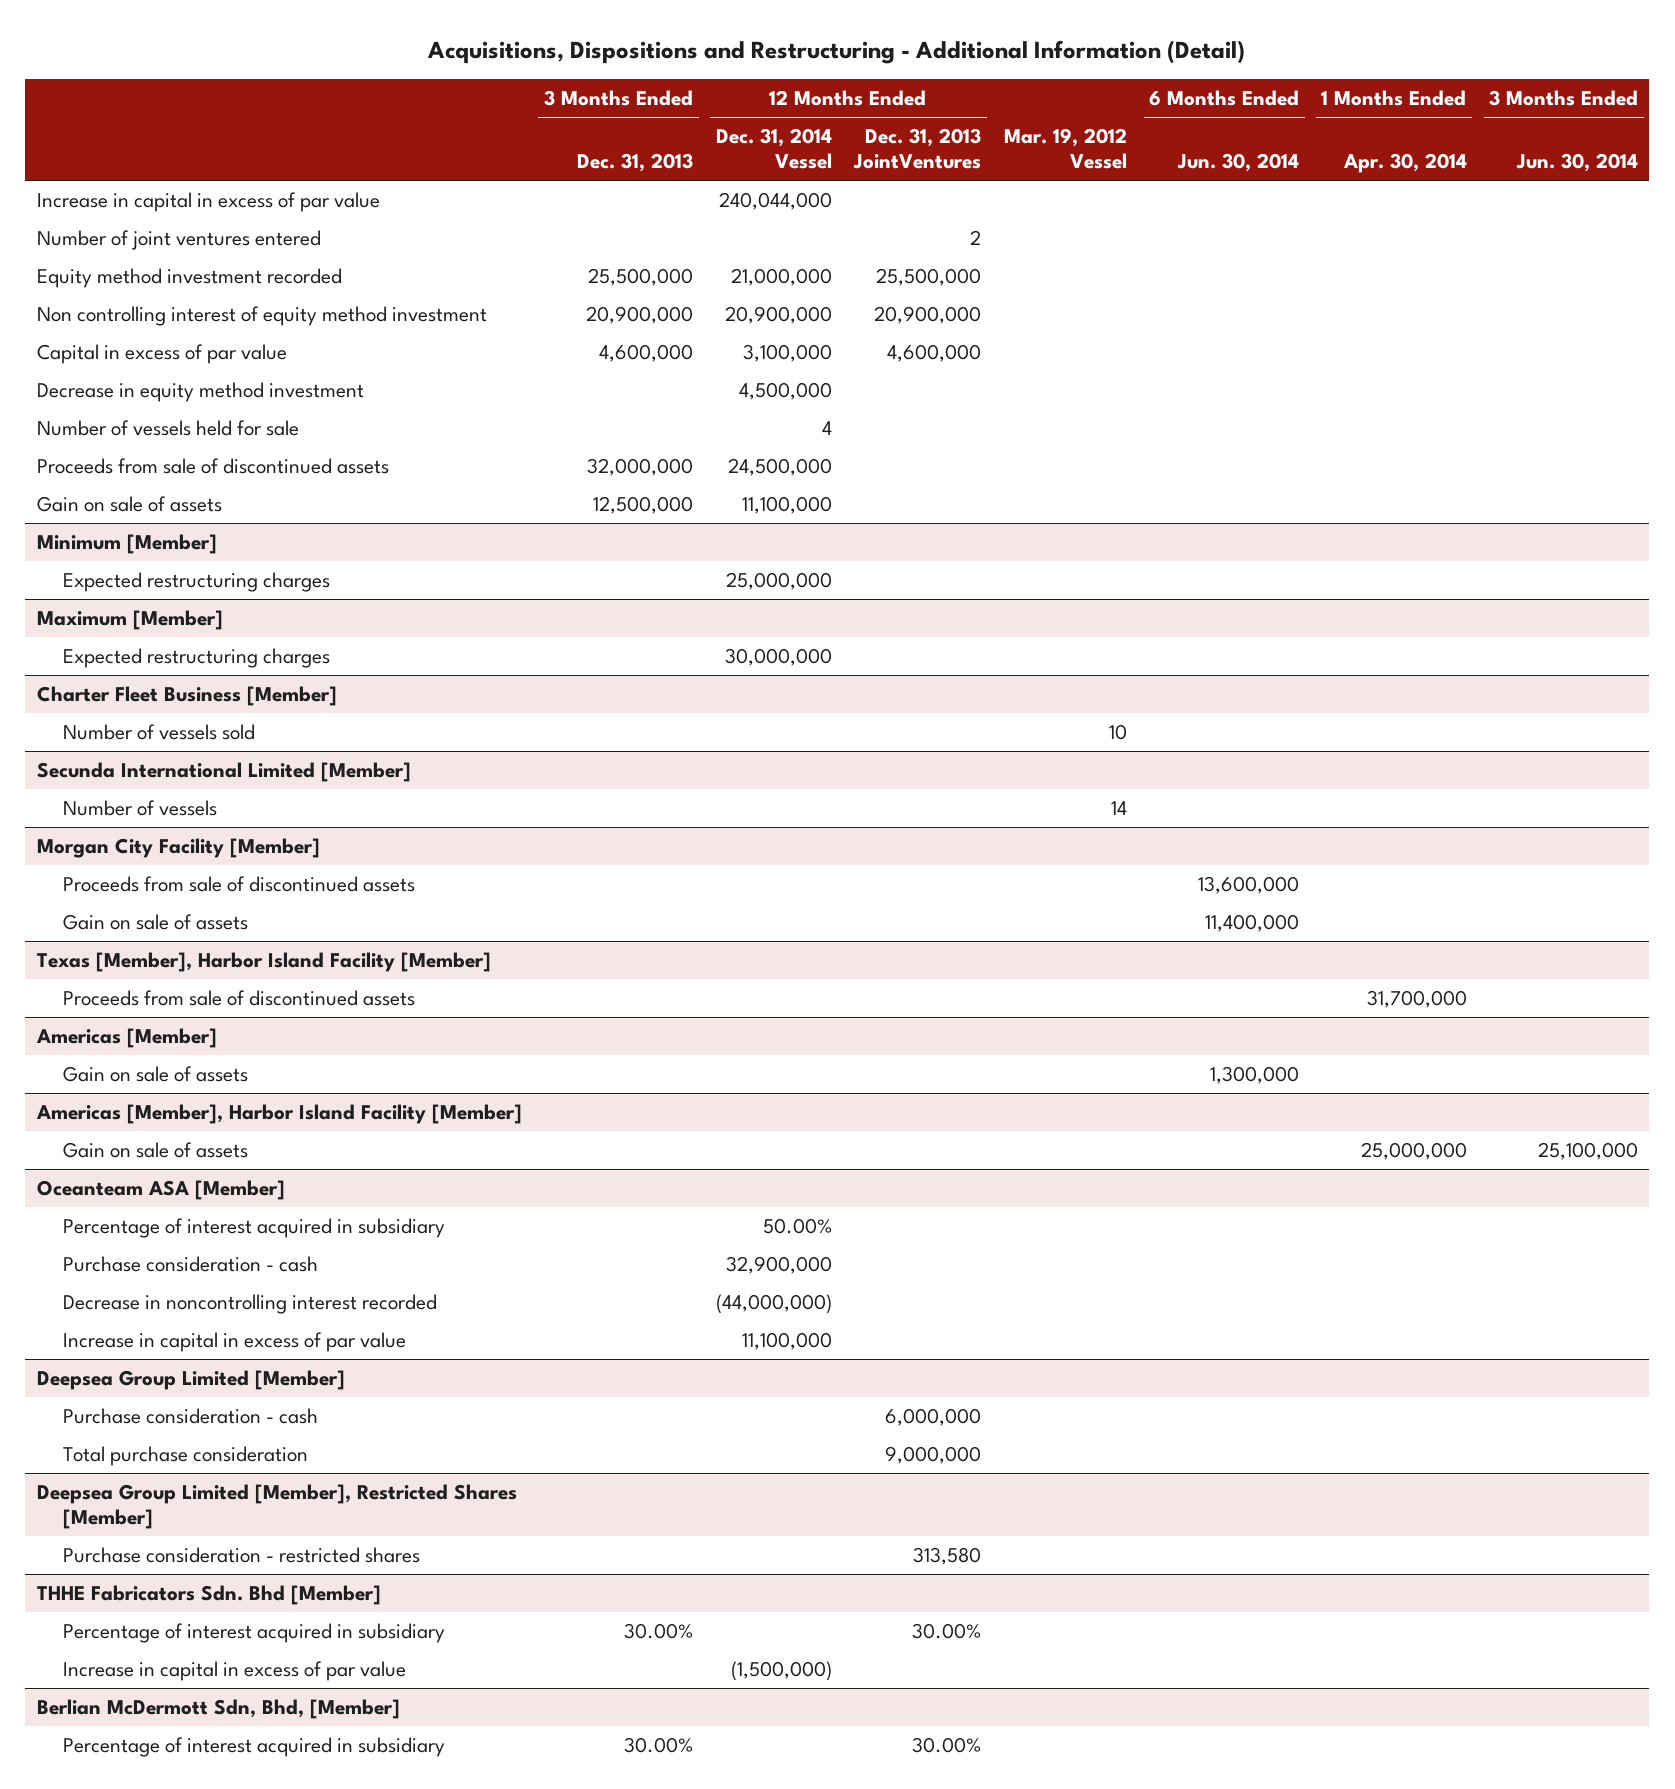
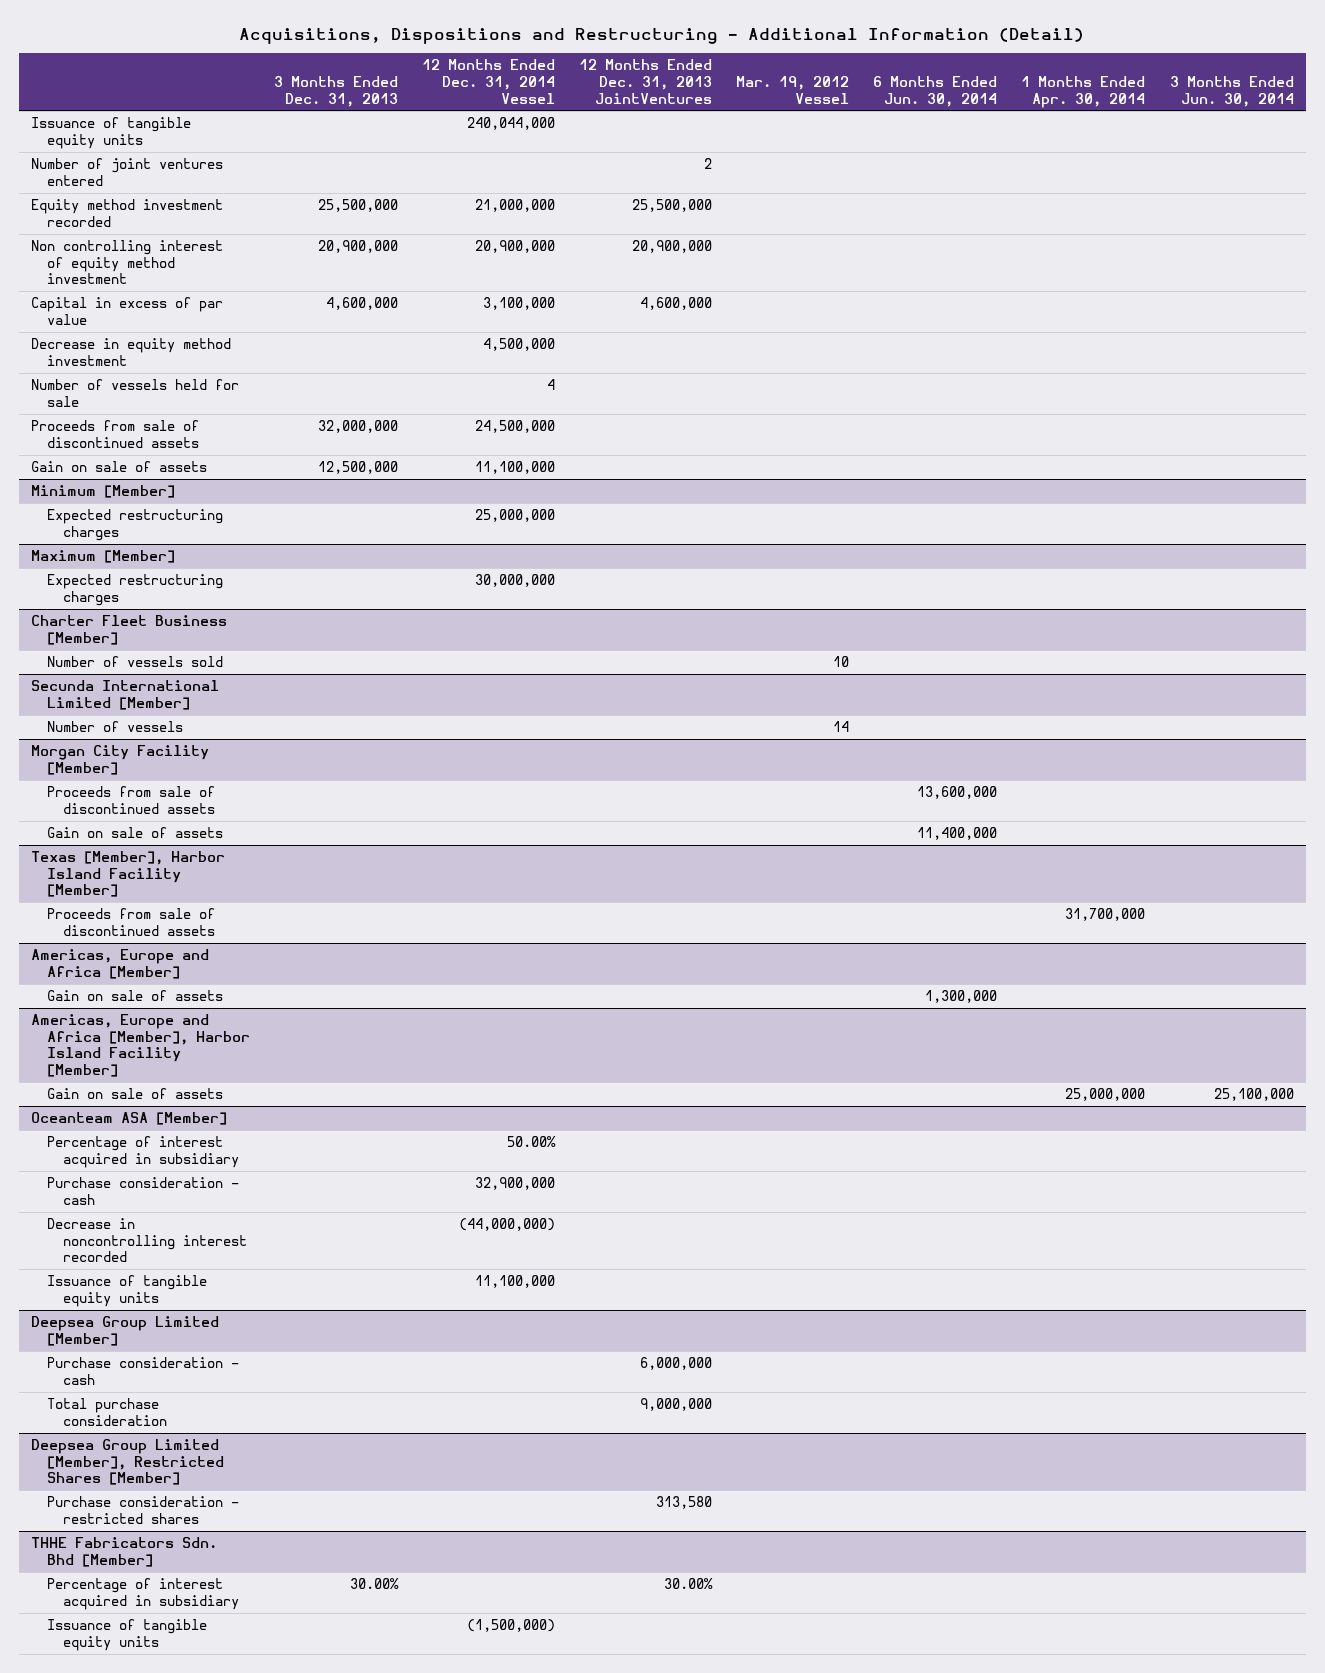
- Increase in capital in excess of par value | | 240,044,000 | | | | |
+ Issuance of tangible equity units | | 240,044,000 | | | | |
- Americas [Member]
+ Americas, Europe and Africa [Member]
- Americas [Member], Harbor Island Facility [Member]
+ Americas, Europe and Africa [Member], Harbor Island Facility [Member]
@ Oceanteam ASA [Member]
- Increase in capital in excess of par value | | 11,100,000 | | | | |
+ Issuance of tangible equity units | | 11,100,000 | | | | |
@ THHE Fabricators Sdn. Bhd [Member]
- Increase in capital in excess of par value | | (1,500,000) | | | | |
- Berlian McDermott Sdn, Bhd, [Member]
- Percentage of interest acquired in subsidiary | 30.00% | | 30.00% | | | |
@ THHE Fabricators Sdn. Bhd [Member]
+ Issuance of tangible equity units | | (1,500,000) | | | | |

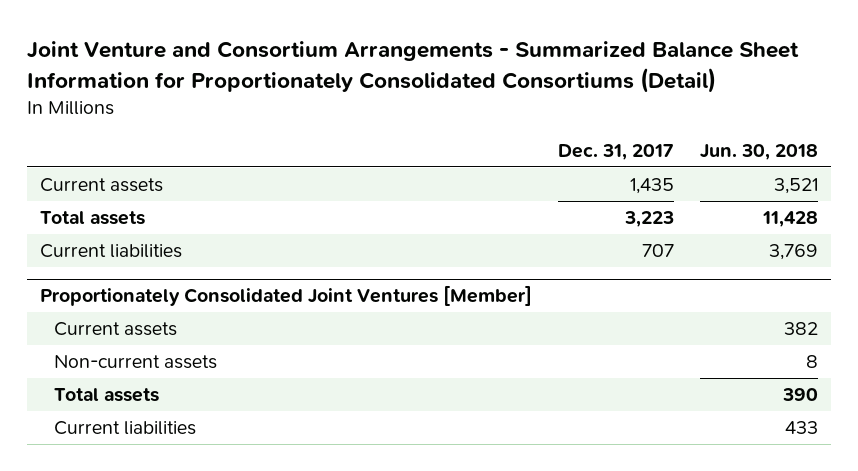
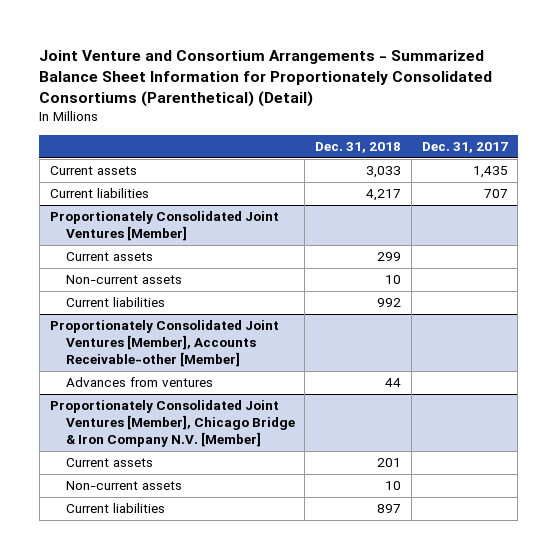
- Joint Venture and Consortium Arrangements - Summarized Balance Sheet Information for Proportionately Consolidated Consortiums (Detail)
+ Joint Venture and Consortium Arrangements - Summarized Balance Sheet Information for Proportionately Consolidated Consortiums (Parenthetical) (Detail)
- | Dec. 31, 2017 | Jun. 30, 2018
+ | Dec. 31, 2018 | Dec. 31, 2017
- Total assets | 3,223 | 11,428
@ Proportionately Consolidated Joint Ventures [Member]
- Total assets | | 390
+ Proportionately Consolidated Joint Ventures [Member], Accounts Receivable-other [Member]
+ Advances from ventures | 44 |
+ Proportionately Consolidated Joint Ventures [Member], Chicago Bridge & Iron Company N.V. [Member]
+ Current assets | 201 |
+ Non-current assets | 10 |
+ Current liabilities | 897 |

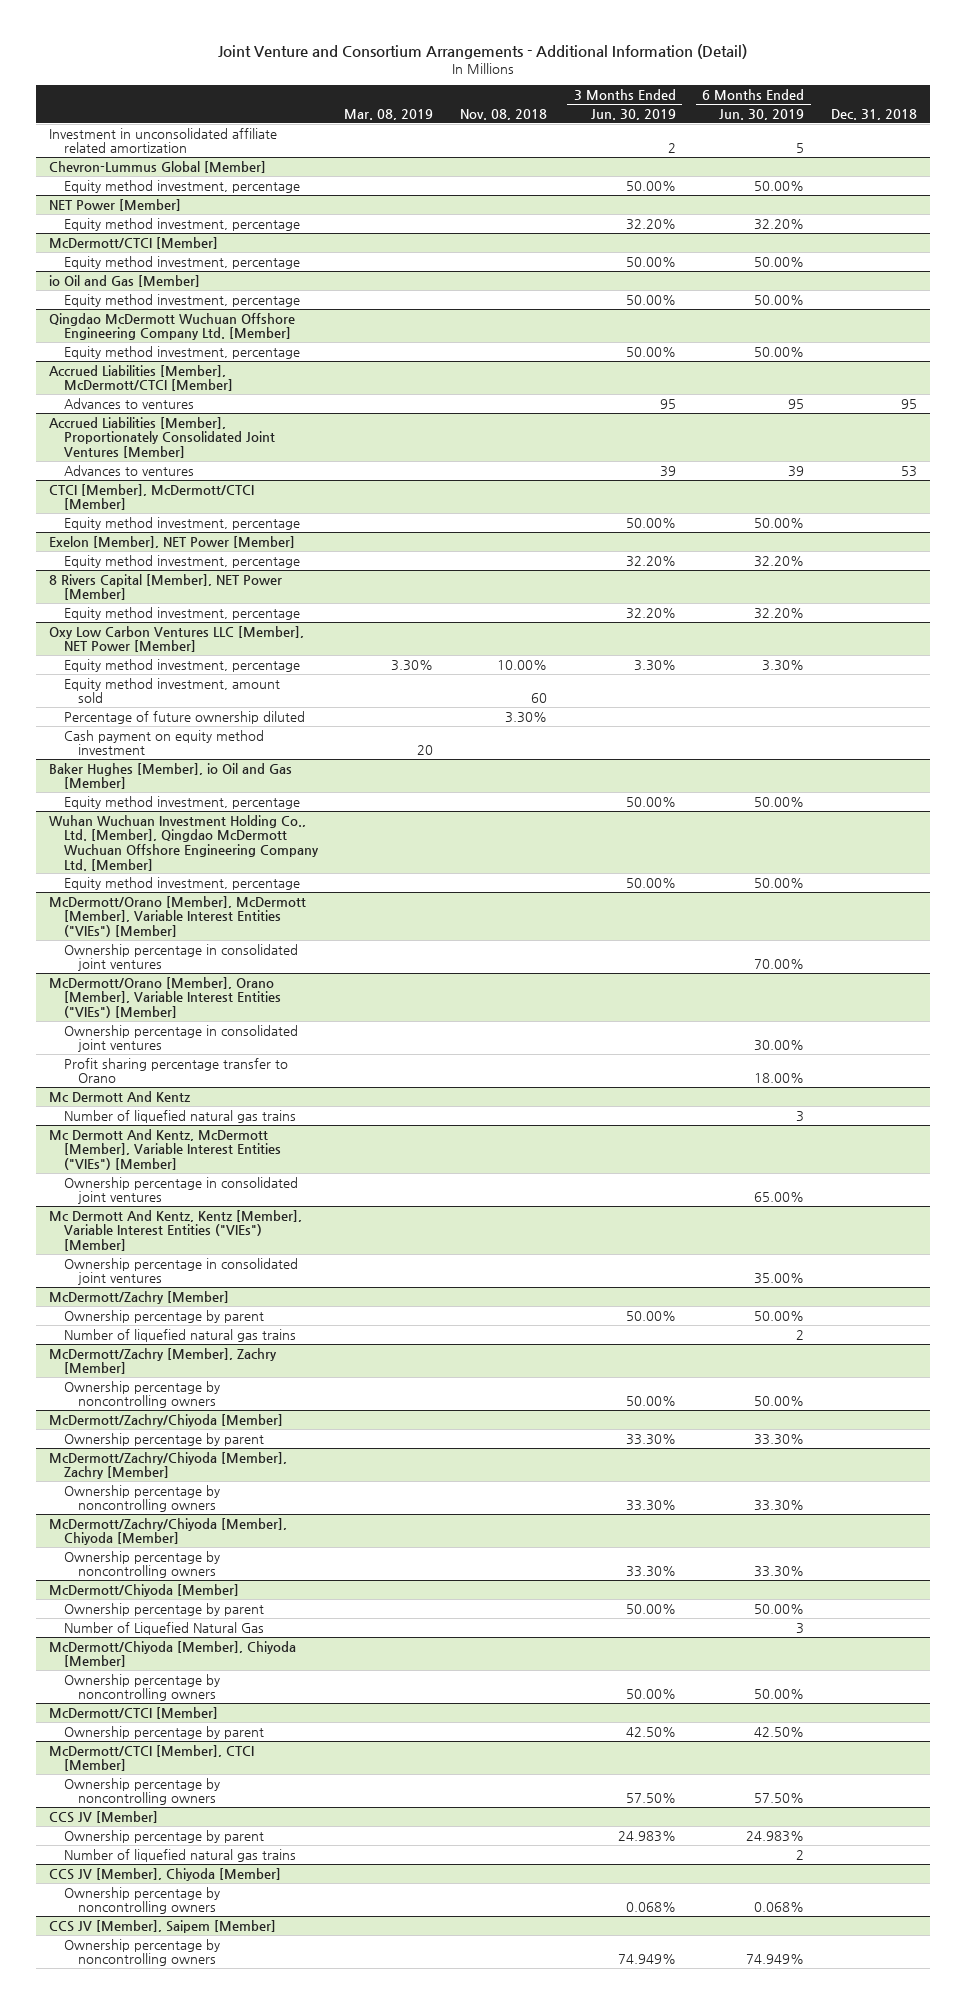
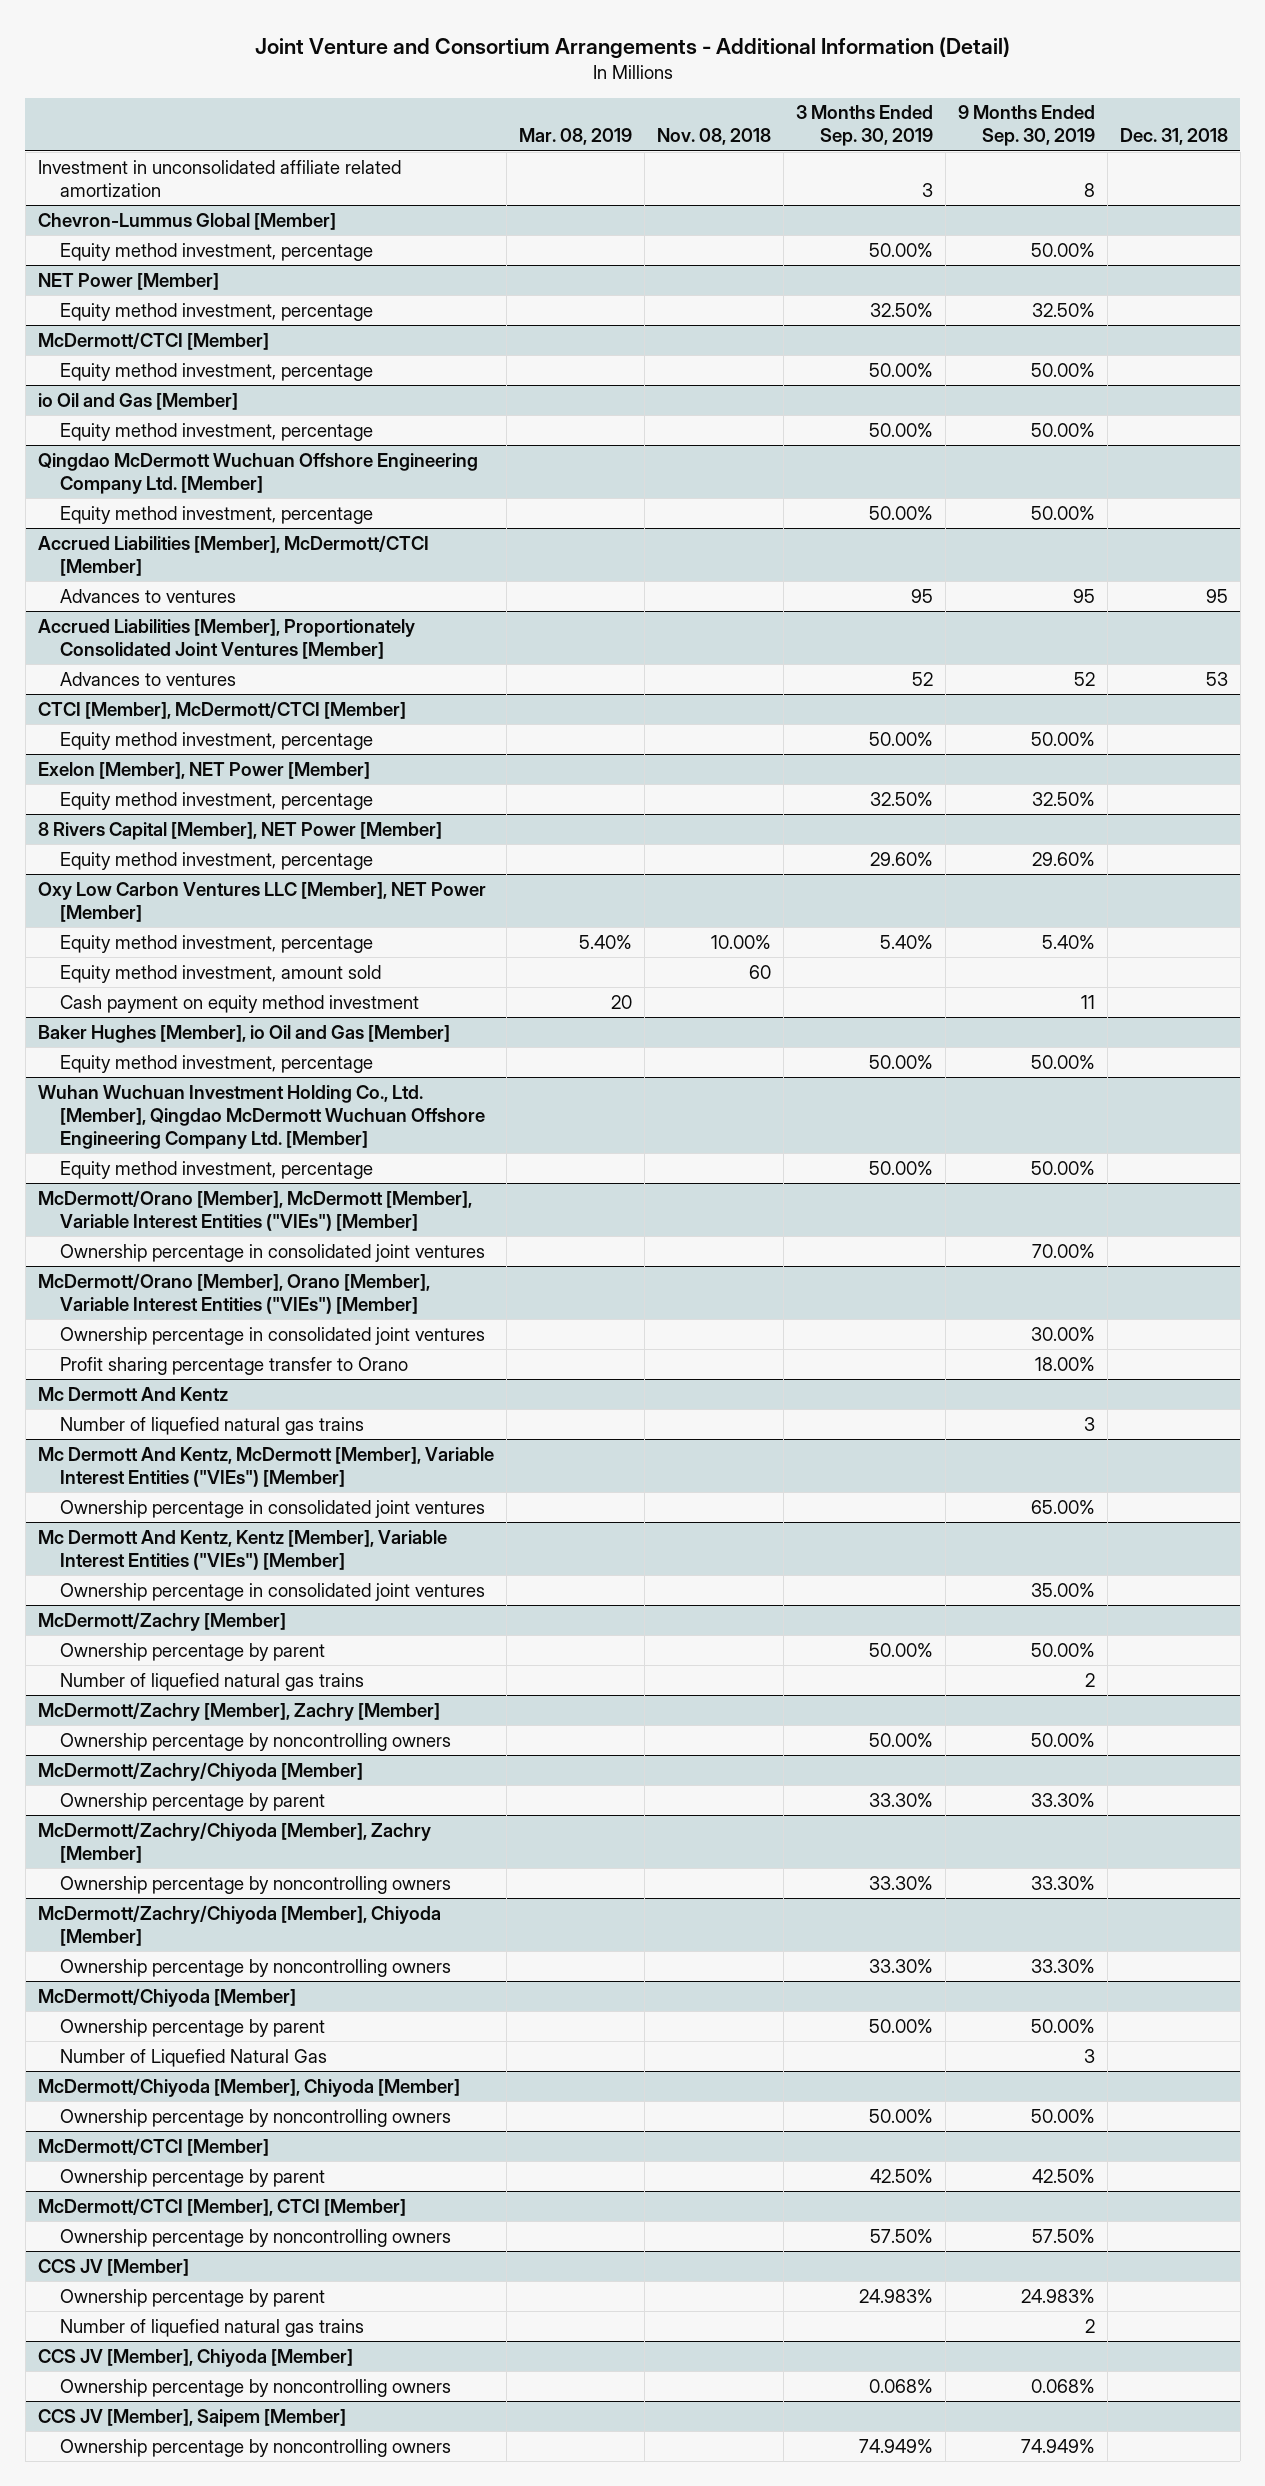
- | Mar. 08, 2019 | Nov. 08, 2018 | 3 Months Ended Jun. 30, 2019 | 6 Months Ended Jun. 30, 2019 | Dec. 31, 2018
+ | Mar. 08, 2019 | Nov. 08, 2018 | 3 Months Ended Sep. 30, 2019 | 9 Months Ended Sep. 30, 2019 | Dec. 31, 2018
@ Oxy Low Carbon Ventures LLC [Member], NET Power [Member]
- Equity method investment, percentage | 3.30% | 10.00% | 3.30% | 3.30% |
+ Equity method investment, percentage | 5.40% | 10.00% | 5.40% | 5.40% |
- Percentage of future ownership diluted | | 3.30% | | |

